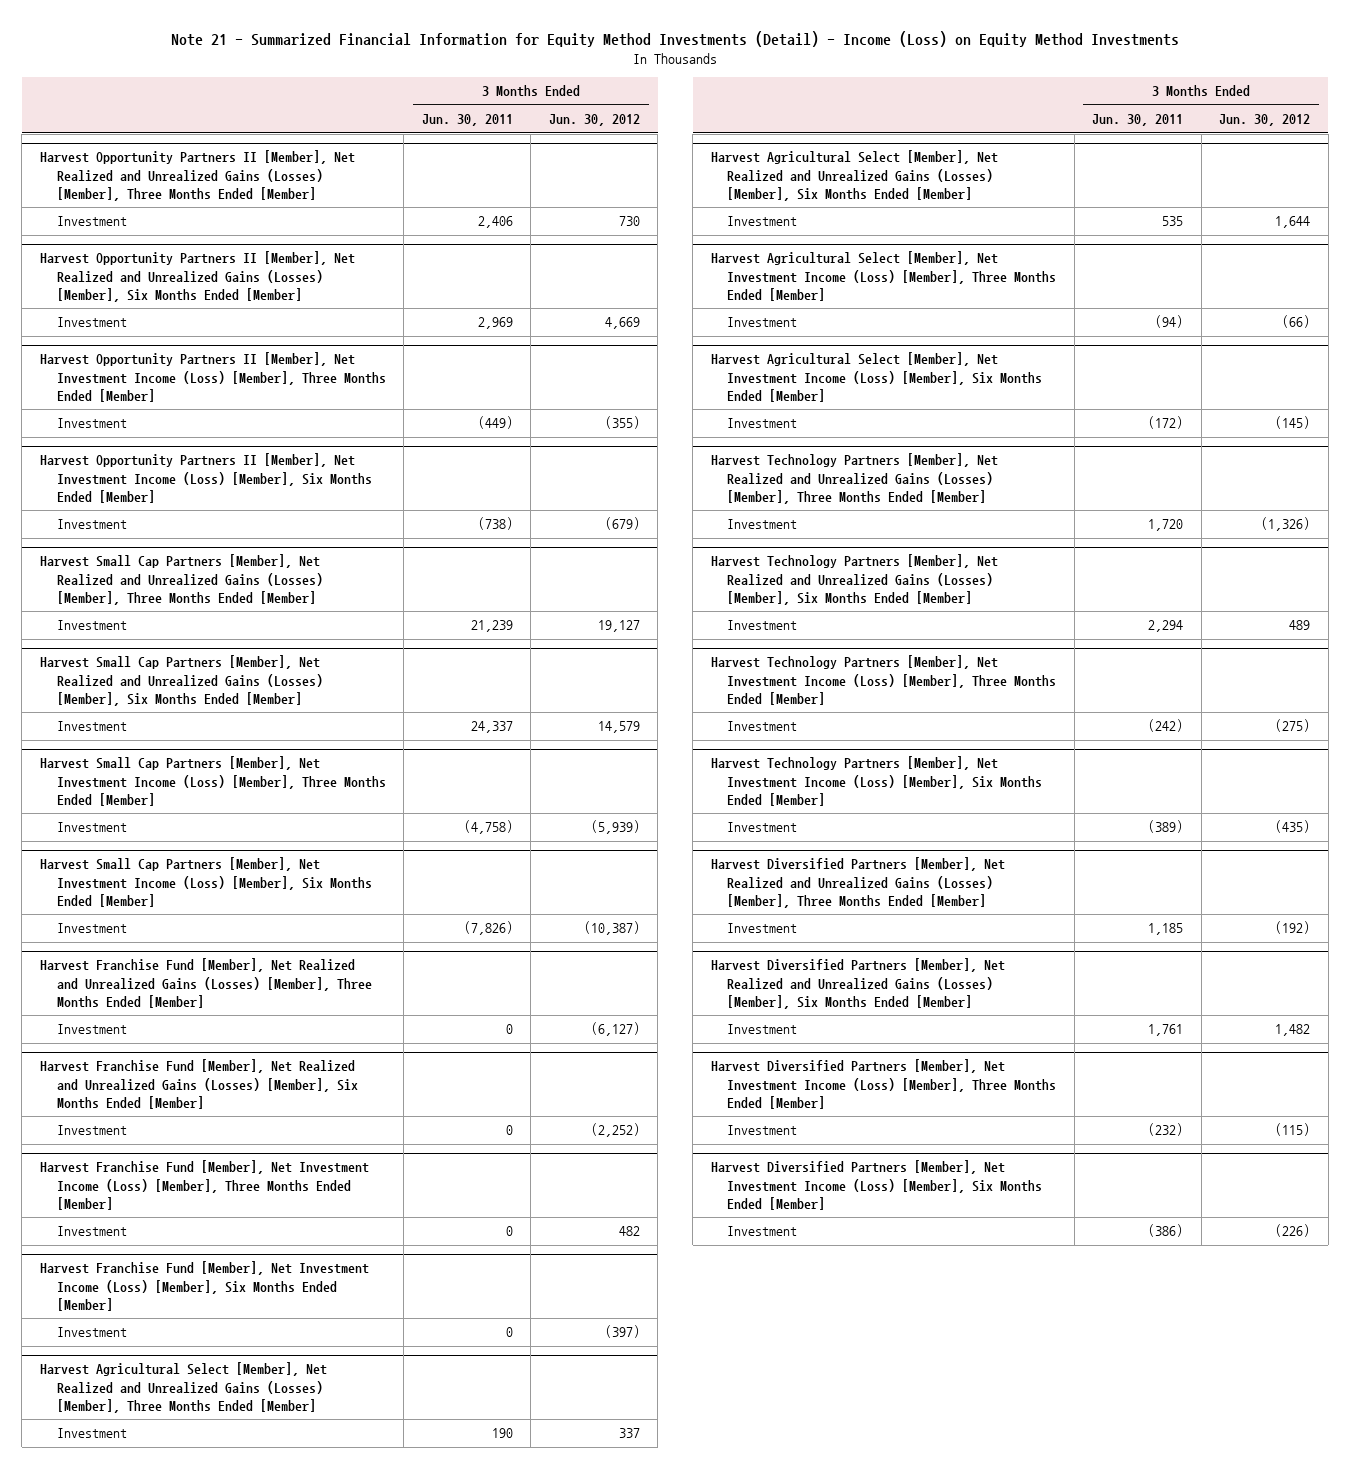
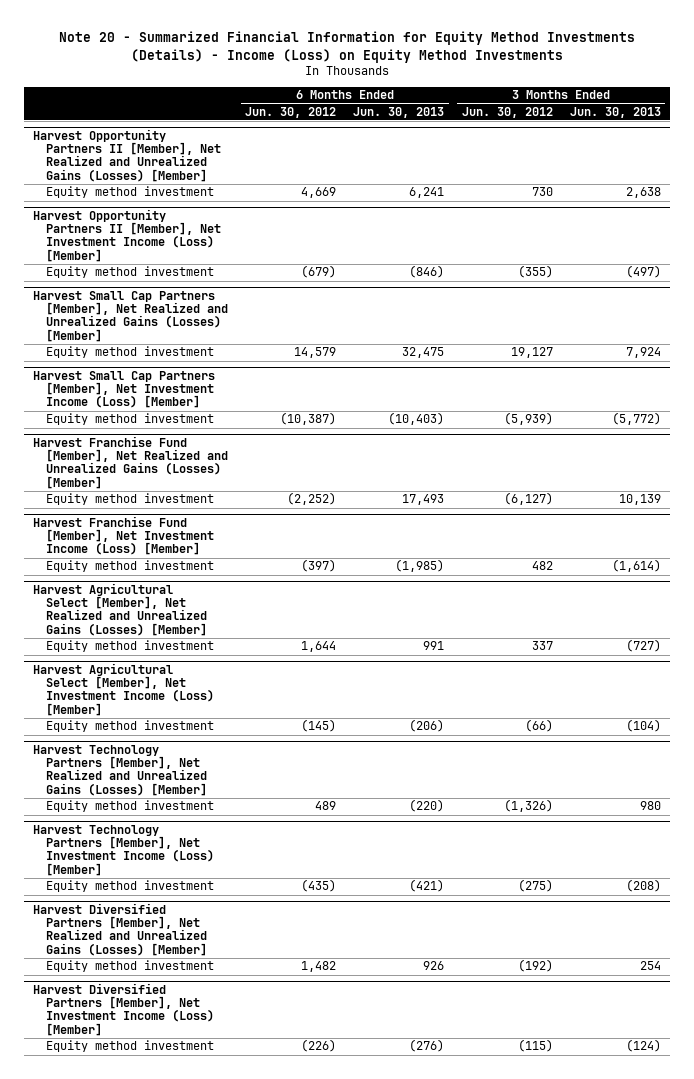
- Note 21 - Summarized Financial Information for Equity Method Investments (Detail) - Income (Loss) on Equity Method Investments
+ Note 20 - Summarized Financial Information for Equity Method Investments (Details) - Income (Loss) on Equity Method Investments
- | 3 Months Ended Jun. 30, 2011 | 3 Months Ended Jun. 30, 2012
+ | 6 Months Ended Jun. 30, 2012 | 6 Months Ended Jun. 30, 2013 | 3 Months Ended Jun. 30, 2012 | 3 Months Ended Jun. 30, 2013
- Harvest Opportunity Partners II [Member], Net Realized and Unrealized Gains (Losses) [Member], Three Months Ended [Member]
- Investment | 2,406 | 730
- Harvest Opportunity Partners II [Member], Net Realized and Unrealized Gains (Losses) [Member], Six Months Ended [Member]
- Investment | 2,969 | 4,669
- Harvest Opportunity Partners II [Member], Net Investment Income (Loss) [Member], Three Months Ended [Member]
- Investment | (449) | (355)
- Harvest Opportunity Partners II [Member], Net Investment Income (Loss) [Member], Six Months Ended [Member]
- Investment | (738) | (679)
- Harvest Small Cap Partners [Member], Net Realized and Unrealized Gains (Losses) [Member], Three Months Ended [Member]
- Investment | 21,239 | 19,127
- Harvest Small Cap Partners [Member], Net Realized and Unrealized Gains (Losses) [Member], Six Months Ended [Member]
- Investment | 24,337 | 14,579
- Harvest Small Cap Partners [Member], Net Investment Income (Loss) [Member], Three Months Ended [Member]
- Investment | (4,758) | (5,939)
- Harvest Small Cap Partners [Member], Net Investment Income (Loss) [Member], Six Months Ended [Member]
- Investment | (7,826) | (10,387)
- Harvest Franchise Fund [Member], Net Realized and Unrealized Gains (Losses) [Member], Three Months Ended [Member]
- Investment | 0 | (6,127)
- Harvest Franchise Fund [Member], Net Realized and Unrealized Gains (Losses) [Member], Six Months Ended [Member]
- Investment | 0 | (2,252)
- Harvest Franchise Fund [Member], Net Investment Income (Loss) [Member], Three Months Ended [Member]
- Investment | 0 | 482
- Harvest Franchise Fund [Member], Net Investment Income (Loss) [Member], Six Months Ended [Member]
- Investment | 0 | (397)
- Harvest Agricultural Select [Member], Net Realized and Unrealized Gains (Losses) [Member], Three Months Ended [Member]
- Investment | 190 | 337
- Harvest Agricultural Select [Member], Net Realized and Unrealized Gains (Losses) [Member], Six Months Ended [Member]
- Investment | 535 | 1,644
- Harvest Agricultural Select [Member], Net Investment Income (Loss) [Member], Three Months Ended [Member]
- Investment | (94) | (66)
- Harvest Agricultural Select [Member], Net Investment Income (Loss) [Member], Six Months Ended [Member]
- Investment | (172) | (145)
- Harvest Technology Partners [Member], Net Realized and Unrealized Gains (Losses) [Member], Three Months Ended [Member]
- Investment | 1,720 | (1,326)
- Harvest Technology Partners [Member], Net Realized and Unrealized Gains (Losses) [Member], Six Months Ended [Member]
- Investment | 2,294 | 489
- Harvest Technology Partners [Member], Net Investment Income (Loss) [Member], Three Months Ended [Member]
- Investment | (242) | (275)
- Harvest Technology Partners [Member], Net Investment Income (Loss) [Member], Six Months Ended [Member]
- Investment | (389) | (435)
- Harvest Diversified Partners [Member], Net Realized and Unrealized Gains (Losses) [Member], Three Months Ended [Member]
- Investment | 1,185 | (192)
- Harvest Diversified Partners [Member], Net Realized and Unrealized Gains (Losses) [Member], Six Months Ended [Member]
- Investment | 1,761 | 1,482
- Harvest Diversified Partners [Member], Net Investment Income (Loss) [Member], Three Months Ended [Member]
- Investment | (232) | (115)
- Harvest Diversified Partners [Member], Net Investment Income (Loss) [Member], Six Months Ended [Member]
- Investment | (386) | (226)
+ Harvest Opportunity Partners II [Member], Net Realized and Unrealized Gains (Losses) [Member]
+ Equity method investment | 4,669 | 6,241 | 730 | 2,638
+ Harvest Opportunity Partners II [Member], Net Investment Income (Loss) [Member]
+ Equity method investment | (679) | (846) | (355) | (497)
+ Harvest Small Cap Partners [Member], Net Realized and Unrealized Gains (Losses) [Member]
+ Equity method investment | 14,579 | 32,475 | 19,127 | 7,924
+ Harvest Small Cap Partners [Member], Net Investment Income (Loss) [Member]
+ Equity method investment | (10,387) | (10,403) | (5,939) | (5,772)
+ Harvest Franchise Fund [Member], Net Realized and Unrealized Gains (Losses) [Member]
+ Equity method investment | (2,252) | 17,493 | (6,127) | 10,139
+ Harvest Franchise Fund [Member], Net Investment Income (Loss) [Member]
+ Equity method investment | (397) | (1,985) | 482 | (1,614)
+ Harvest Agricultural Select [Member], Net Realized and Unrealized Gains (Losses) [Member]
+ Equity method investment | 1,644 | 991 | 337 | (727)
+ Harvest Agricultural Select [Member], Net Investment Income (Loss) [Member]
+ Equity method investment | (145) | (206) | (66) | (104)
+ Harvest Technology Partners [Member], Net Realized and Unrealized Gains (Losses) [Member]
+ Equity method investment | 489 | (220) | (1,326) | 980
+ Harvest Technology Partners [Member], Net Investment Income (Loss) [Member]
+ Equity method investment | (435) | (421) | (275) | (208)
+ Harvest Diversified Partners [Member], Net Realized and Unrealized Gains (Losses) [Member]
+ Equity method investment | 1,482 | 926 | (192) | 254
+ Harvest Diversified Partners [Member], Net Investment Income (Loss) [Member]
+ Equity method investment | (226) | (276) | (115) | (124)

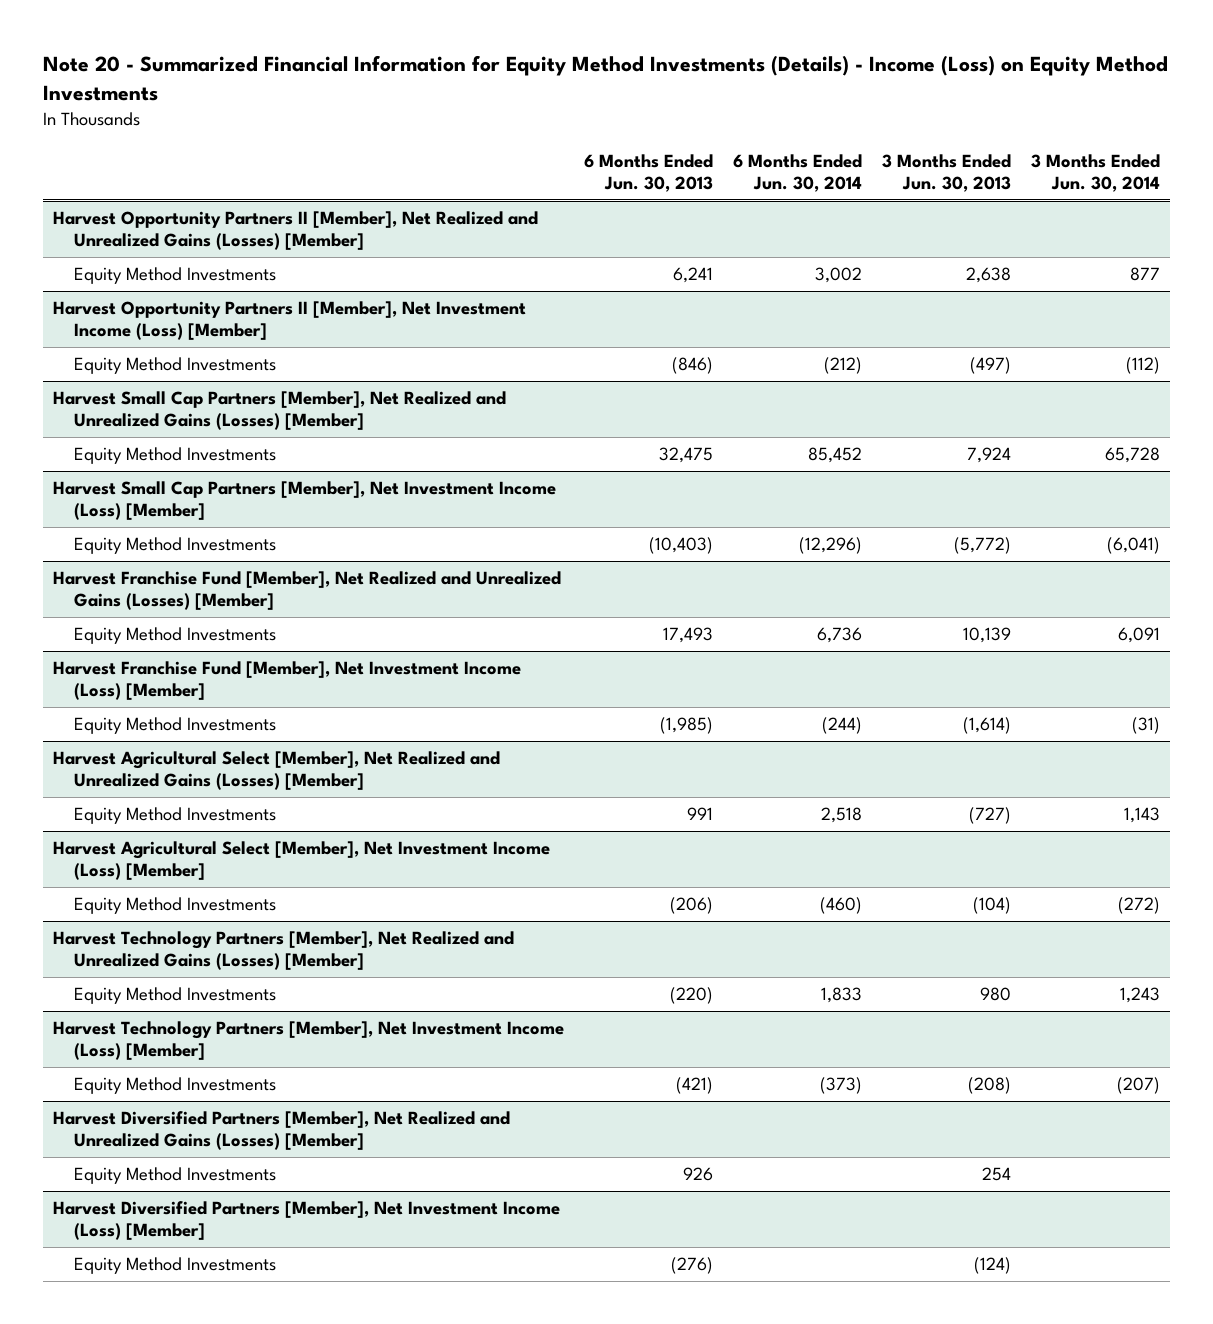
- | 6 Months Ended Jun. 30, 2012 | 6 Months Ended Jun. 30, 2013 | 3 Months Ended Jun. 30, 2012 | 3 Months Ended Jun. 30, 2013
+ | 6 Months Ended Jun. 30, 2013 | 6 Months Ended Jun. 30, 2014 | 3 Months Ended Jun. 30, 2013 | 3 Months Ended Jun. 30, 2014
@ Harvest Opportunity Partners II [Member], Net Realized and Unrealized Gains (Losses) [Member]
- Equity method investment | 4,669 | 6,241 | 730 | 2,638
+ Equity Method Investments | 6,241 | 3,002 | 2,638 | 877
@ Harvest Opportunity Partners II [Member], Net Investment Income (Loss) [Member]
- Equity method investment | (679) | (846) | (355) | (497)
+ Equity Method Investments | (846) | (212) | (497) | (112)
@ Harvest Small Cap Partners [Member], Net Realized and Unrealized Gains (Losses) [Member]
- Equity method investment | 14,579 | 32,475 | 19,127 | 7,924
+ Equity Method Investments | 32,475 | 85,452 | 7,924 | 65,728
@ Harvest Small Cap Partners [Member], Net Investment Income (Loss) [Member]
- Equity method investment | (10,387) | (10,403) | (5,939) | (5,772)
+ Equity Method Investments | (10,403) | (12,296) | (5,772) | (6,041)
@ Harvest Franchise Fund [Member], Net Realized and Unrealized Gains (Losses) [Member]
- Equity method investment | (2,252) | 17,493 | (6,127) | 10,139
+ Equity Method Investments | 17,493 | 6,736 | 10,139 | 6,091
@ Harvest Franchise Fund [Member], Net Investment Income (Loss) [Member]
- Equity method investment | (397) | (1,985) | 482 | (1,614)
+ Equity Method Investments | (1,985) | (244) | (1,614) | (31)
@ Harvest Agricultural Select [Member], Net Realized and Unrealized Gains (Losses) [Member]
- Equity method investment | 1,644 | 991 | 337 | (727)
+ Equity Method Investments | 991 | 2,518 | (727) | 1,143
@ Harvest Agricultural Select [Member], Net Investment Income (Loss) [Member]
- Equity method investment | (145) | (206) | (66) | (104)
+ Equity Method Investments | (206) | (460) | (104) | (272)
@ Harvest Technology Partners [Member], Net Realized and Unrealized Gains (Losses) [Member]
- Equity method investment | 489 | (220) | (1,326) | 980
+ Equity Method Investments | (220) | 1,833 | 980 | 1,243
@ Harvest Technology Partners [Member], Net Investment Income (Loss) [Member]
- Equity method investment | (435) | (421) | (275) | (208)
+ Equity Method Investments | (421) | (373) | (208) | (207)
@ Harvest Diversified Partners [Member], Net Realized and Unrealized Gains (Losses) [Member]
- Equity method investment | 1,482 | 926 | (192) | 254
+ Equity Method Investments | 926 | | 254 |
@ Harvest Diversified Partners [Member], Net Investment Income (Loss) [Member]
- Equity method investment | (226) | (276) | (115) | (124)
+ Equity Method Investments | (276) | | (124) |

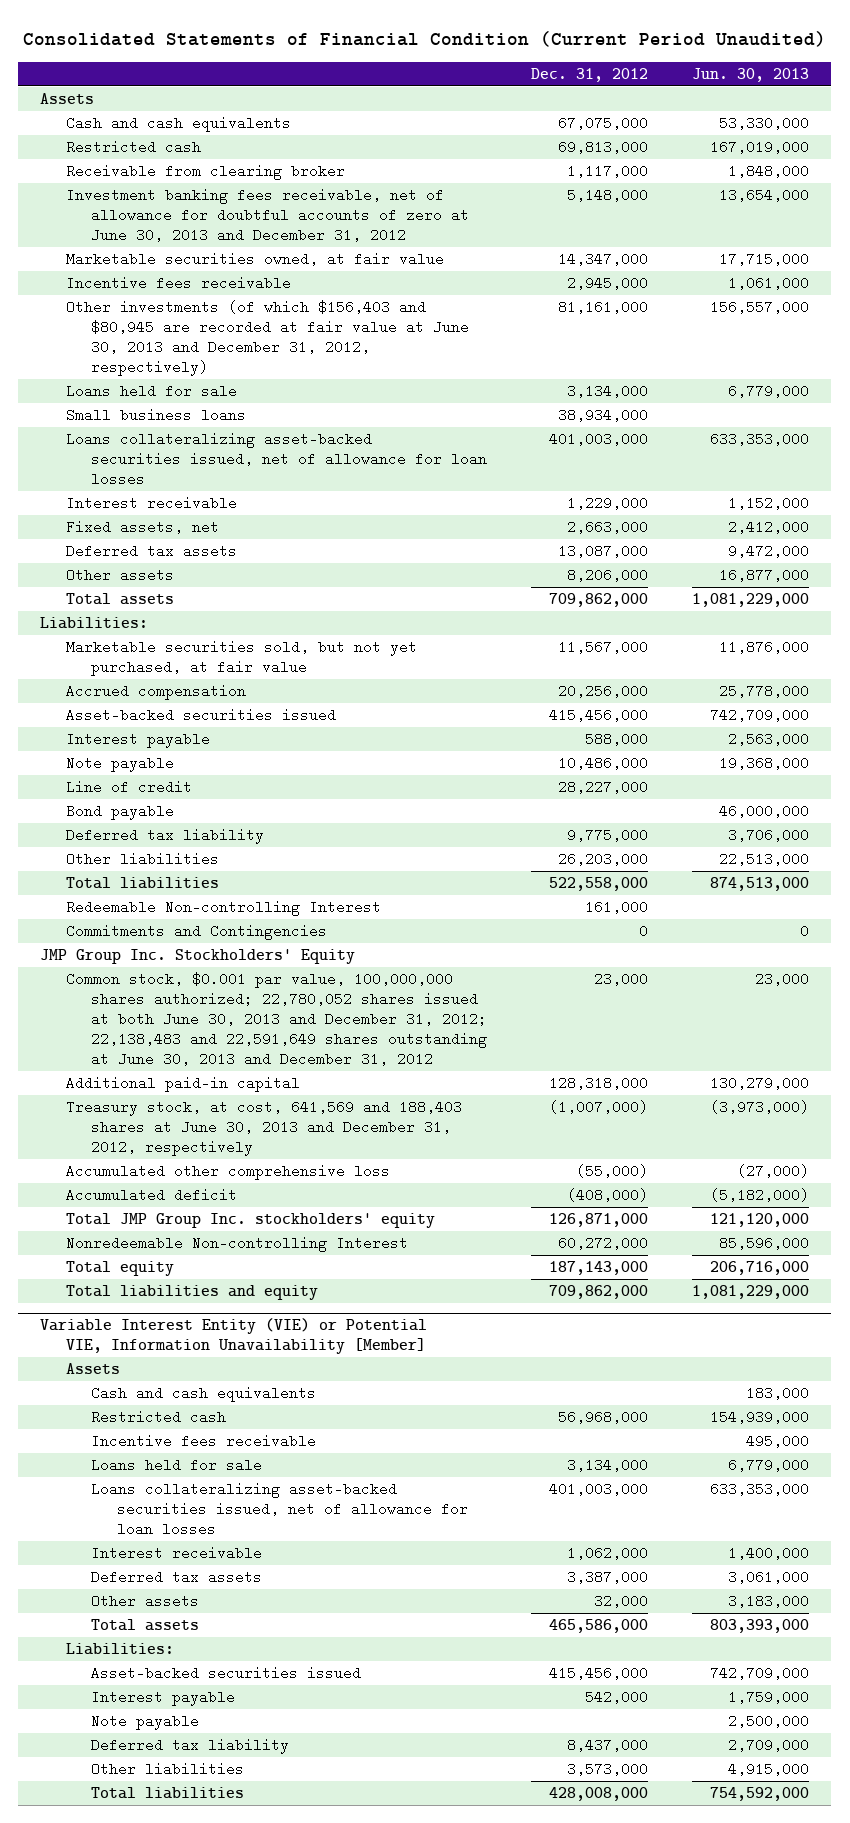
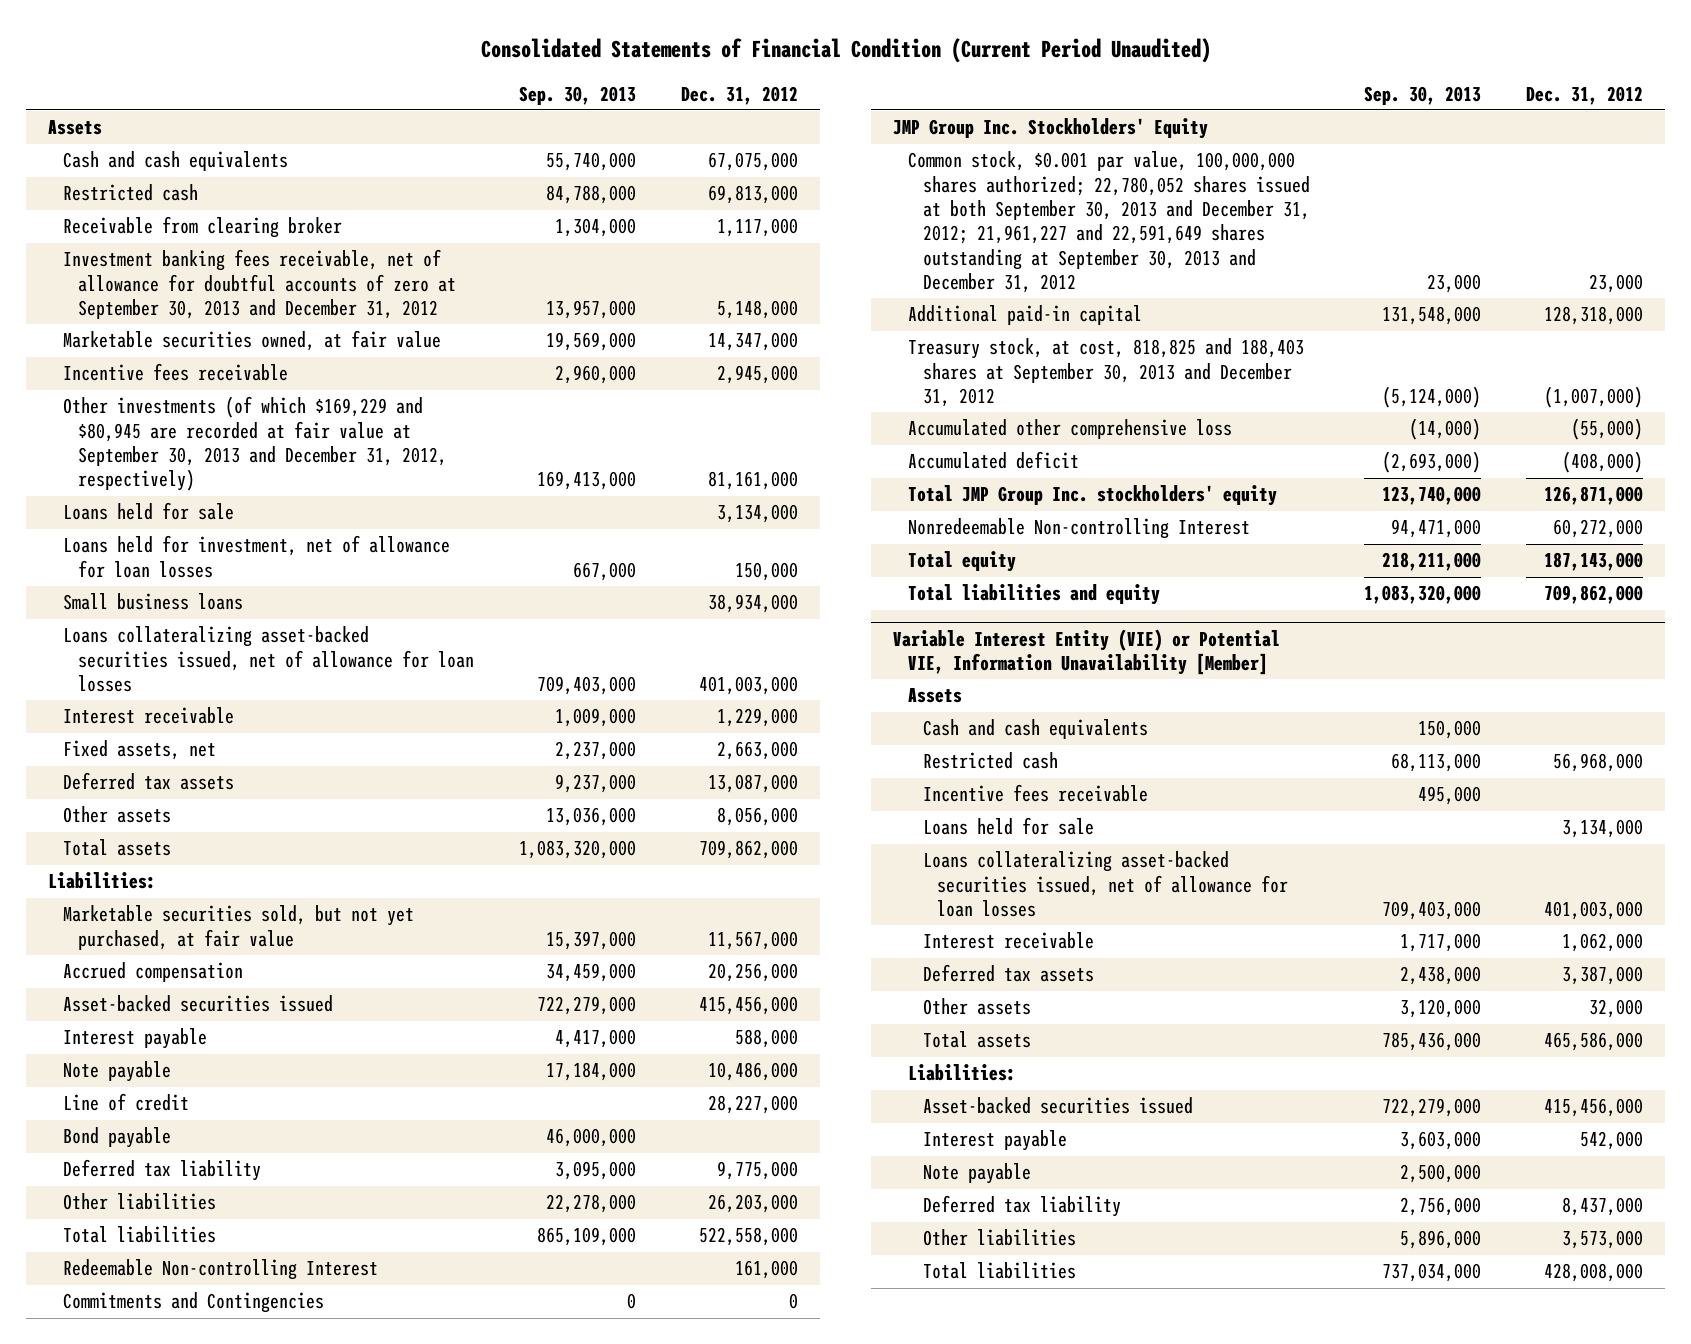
- | Dec. 31, 2012 | Jun. 30, 2013
+ | Sep. 30, 2013 | Dec. 31, 2012
- Investment banking fees receivable, net of allowance for doubtful accounts of zero at June 30, 2013 and December 31, 2012 | 5,148,000 | 13,654,000
+ Investment banking fees receivable, net of allowance for doubtful accounts of zero at September 30, 2013 and December 31, 2012 | 13,957,000 | 5,148,000
- Other investments (of which $156,403 and $80,945 are recorded at fair value at June 30, 2013 and December 31, 2012, respectively) | 81,161,000 | 156,557,000
+ Other investments (of which $169,229 and $80,945 are recorded at fair value at September 30, 2013 and December 31, 2012, respectively) | 169,413,000 | 81,161,000
+ Loans held for investment, net of allowance for loan losses | 667,000 | 150,000
- Other assets | 8,206,000 | 16,877,000
+ Other assets | 13,036,000 | 8,056,000
- Common stock, $0.001 par value, 100,000,000 shares authorized; 22,780,052 shares issued at both June 30, 2013 and December 31, 2012; 22,138,483 and 22,591,649 shares outstanding at June 30, 2013 and December 31, 2012 | 23,000 | 23,000
+ Common stock, $0.001 par value, 100,000,000 shares authorized; 22,780,052 shares issued at both September 30, 2013 and December 31, 2012; 21,961,227 and 22,591,649 shares outstanding at September 30, 2013 and December 31, 2012 | 23,000 | 23,000
- Treasury stock, at cost, 641,569 and 188,403 shares at June 30, 2013 and December 31, 2012, respectively | (1,007,000) | (3,973,000)
+ Treasury stock, at cost, 818,825 and 188,403 shares at September 30, 2013 and December 31, 2012 | (5,124,000) | (1,007,000)

